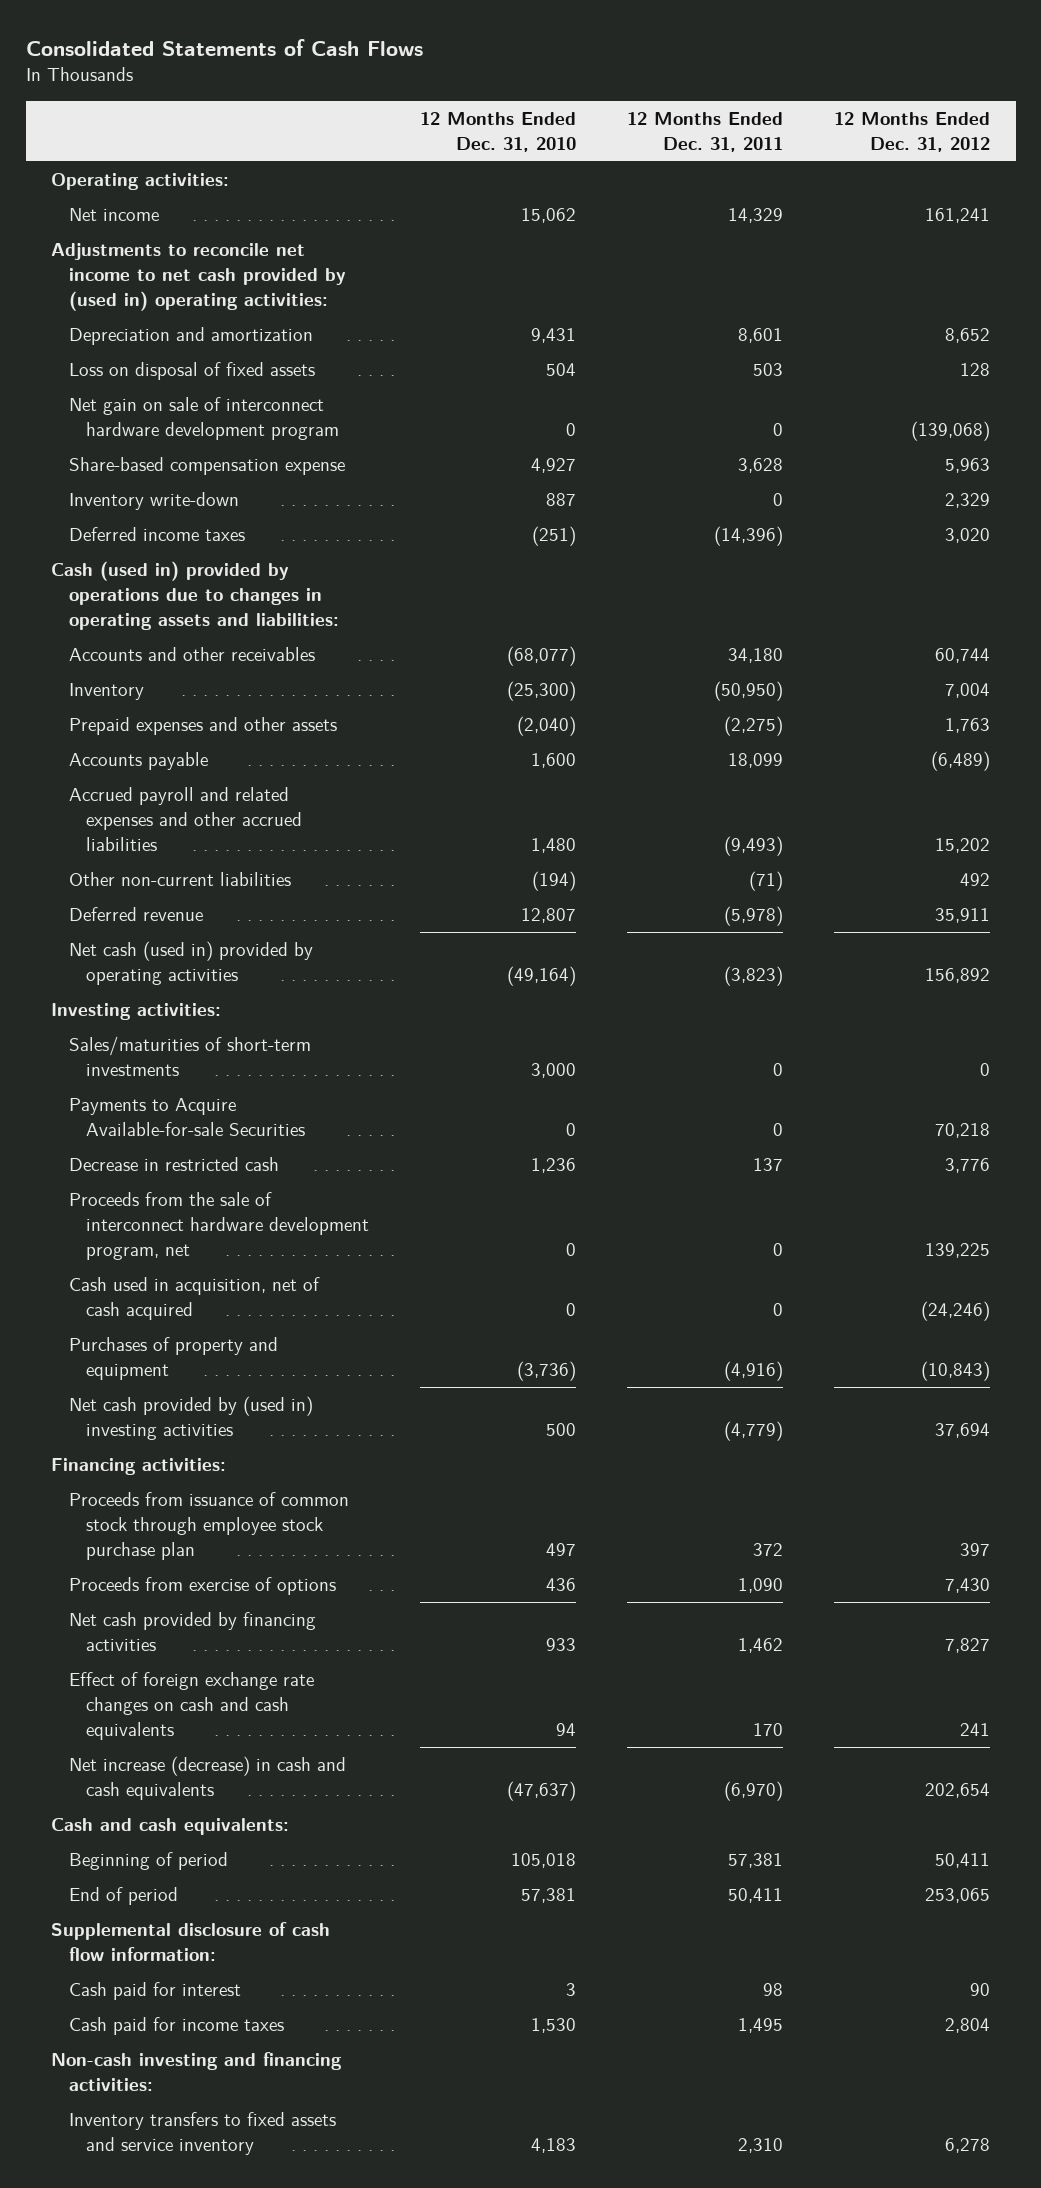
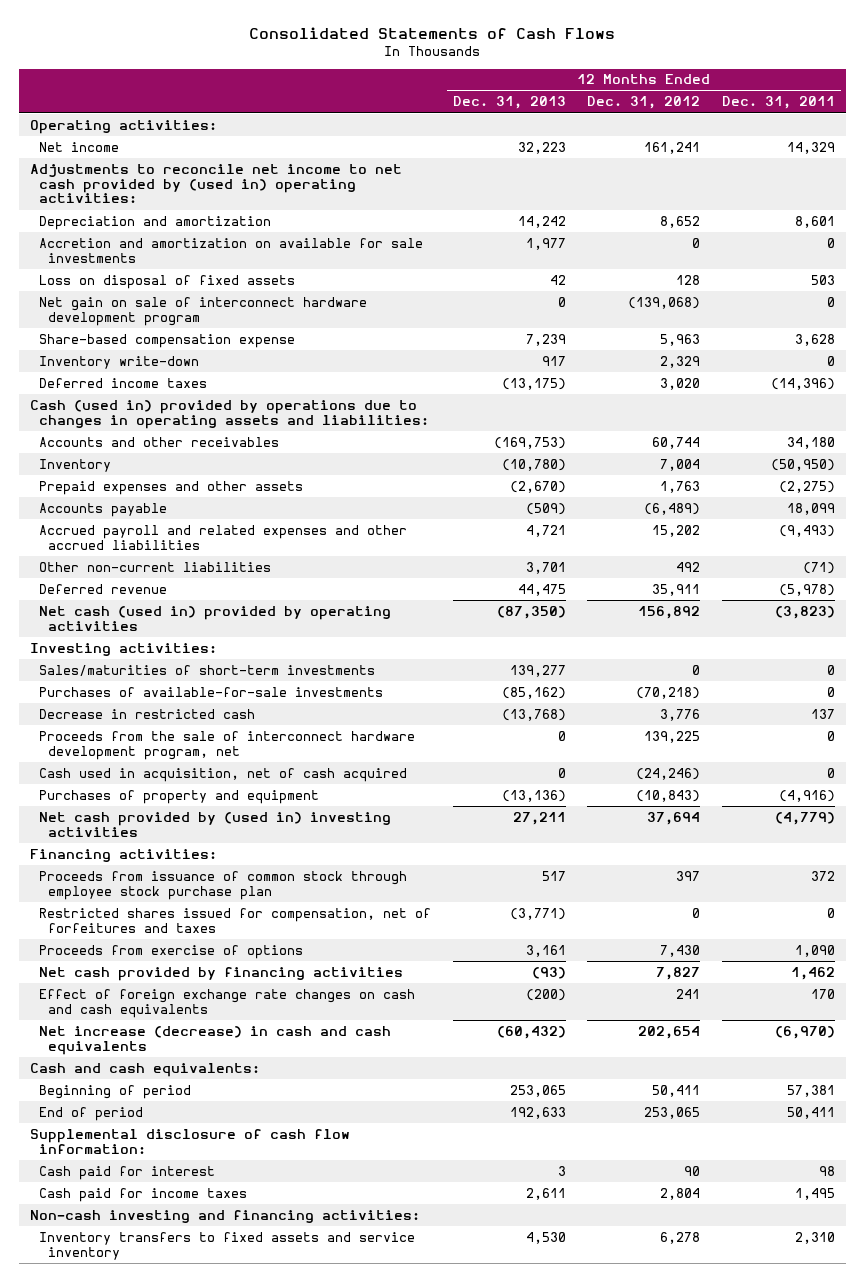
- | 12 Months Ended Dec. 31, 2010 | 12 Months Ended Dec. 31, 2011 | 12 Months Ended Dec. 31, 2012
+ | 12 Months Ended Dec. 31, 2013 | 12 Months Ended Dec. 31, 2012 | 12 Months Ended Dec. 31, 2011
+ Accretion and amortization on available for sale investments | 1,977 | 0 | 0
- Payments to Acquire Available-for-sale Securities | 0 | 0 | 70,218
+ Purchases of available-for-sale investments | (85,162) | (70,218) | 0
+ Restricted shares issued for compensation, net of forfeitures and taxes | (3,771) | 0 | 0

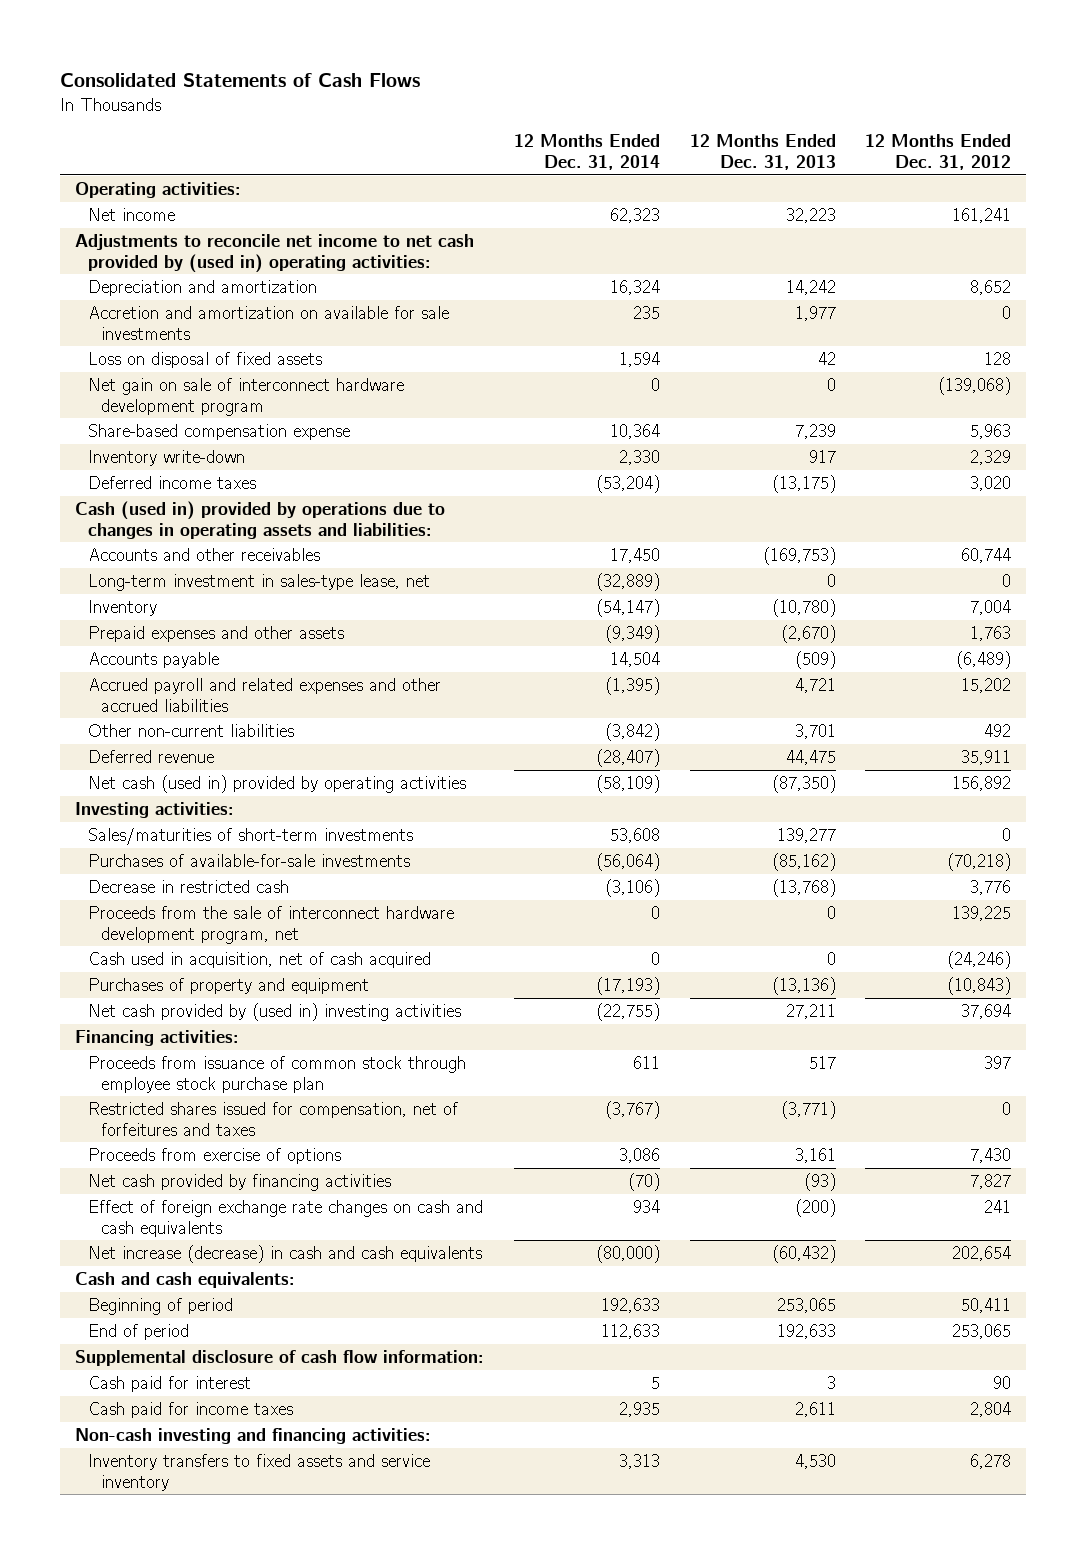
- | 12 Months Ended Dec. 31, 2013 | 12 Months Ended Dec. 31, 2012 | 12 Months Ended Dec. 31, 2011
+ | 12 Months Ended Dec. 31, 2014 | 12 Months Ended Dec. 31, 2013 | 12 Months Ended Dec. 31, 2012
+ Long-term investment in sales-type lease, net | (32,889) | 0 | 0

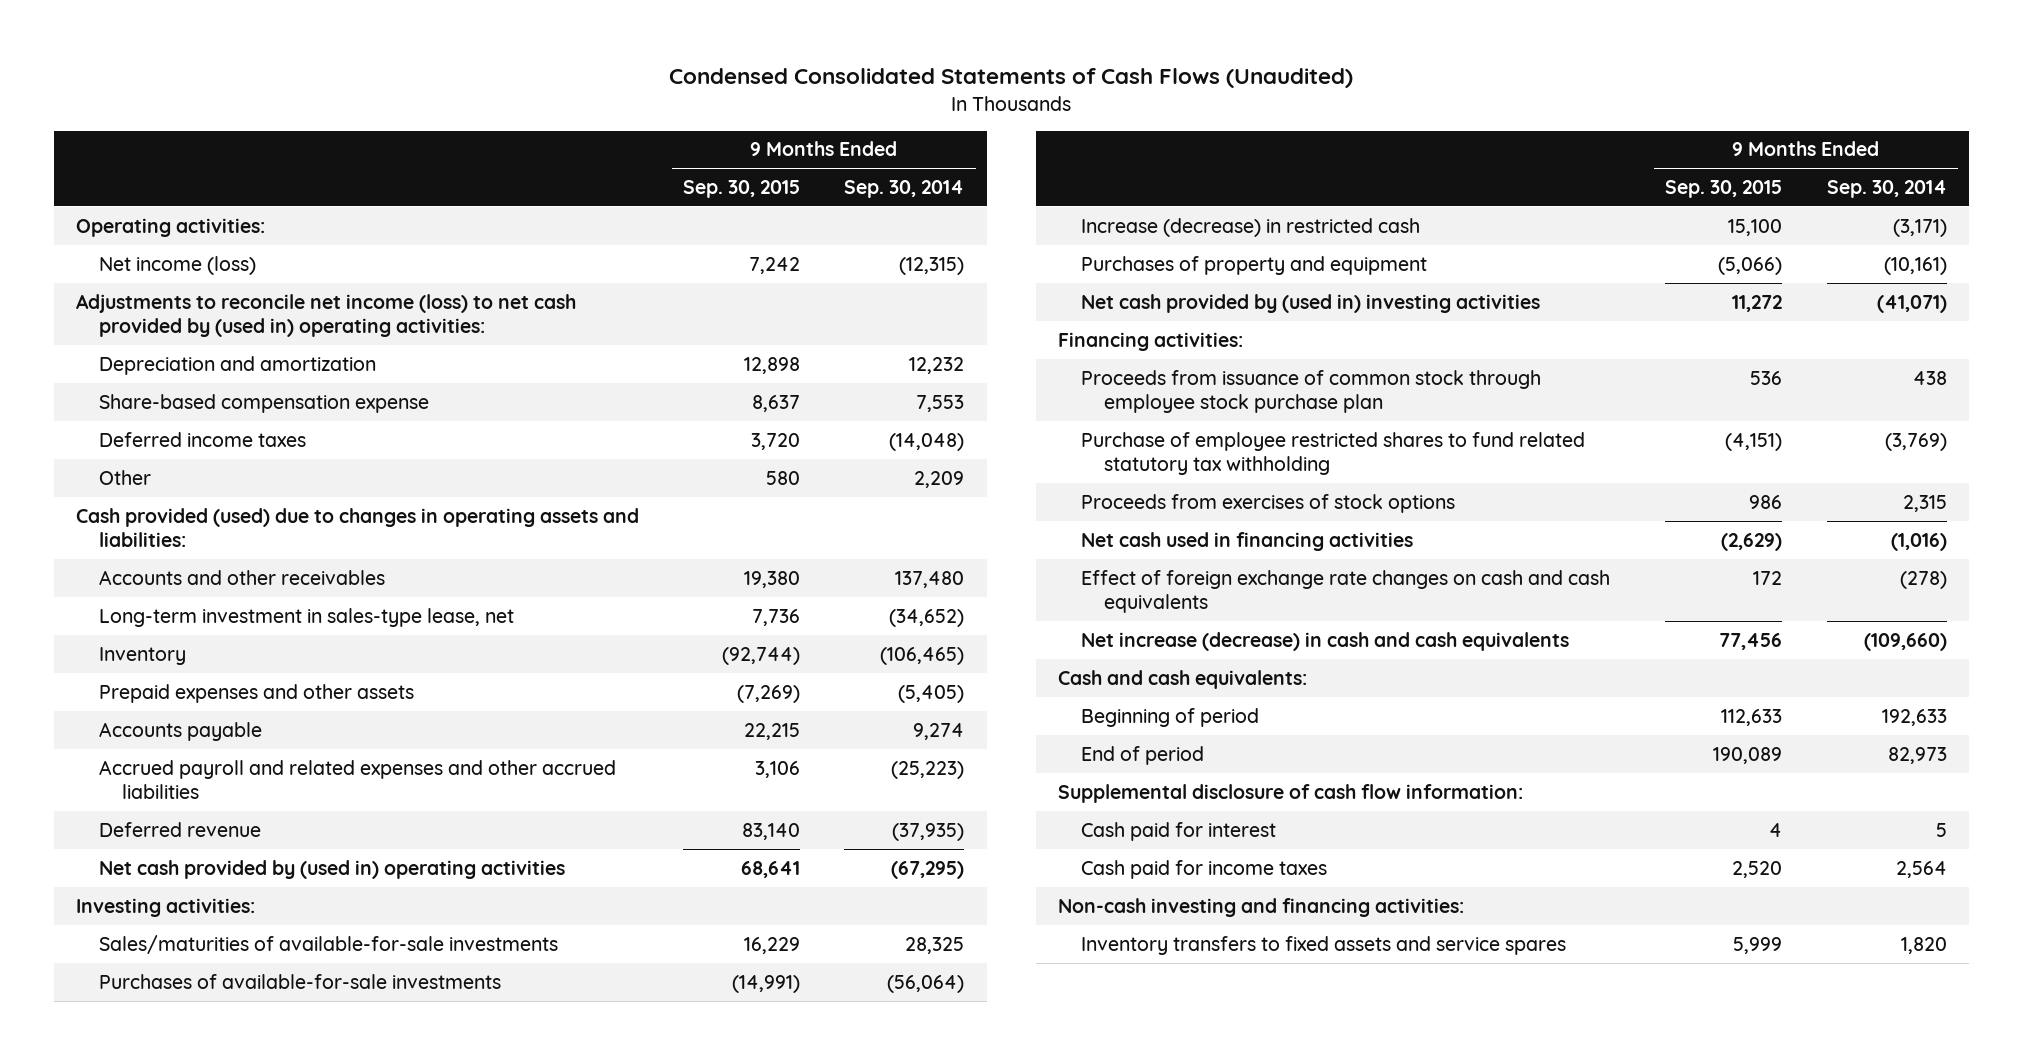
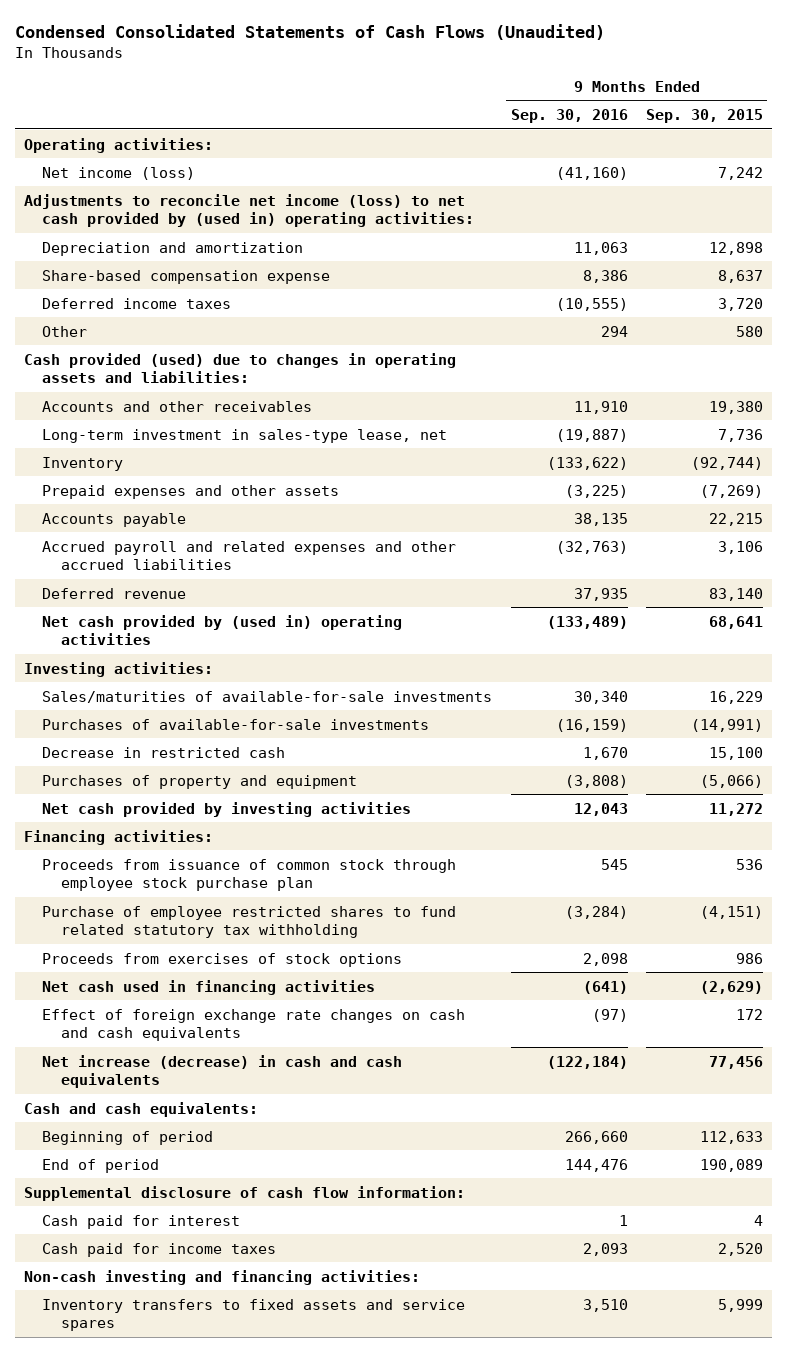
- | 9 Months Ended Sep. 30, 2015 | 9 Months Ended Sep. 30, 2014
+ | 9 Months Ended Sep. 30, 2016 | 9 Months Ended Sep. 30, 2015
- Increase (decrease) in restricted cash | 15,100 | (3,171)
+ Decrease in restricted cash | 1,670 | 15,100
- Net cash provided by (used in) investing activities | 11,272 | (41,071)
+ Net cash provided by investing activities | 12,043 | 11,272

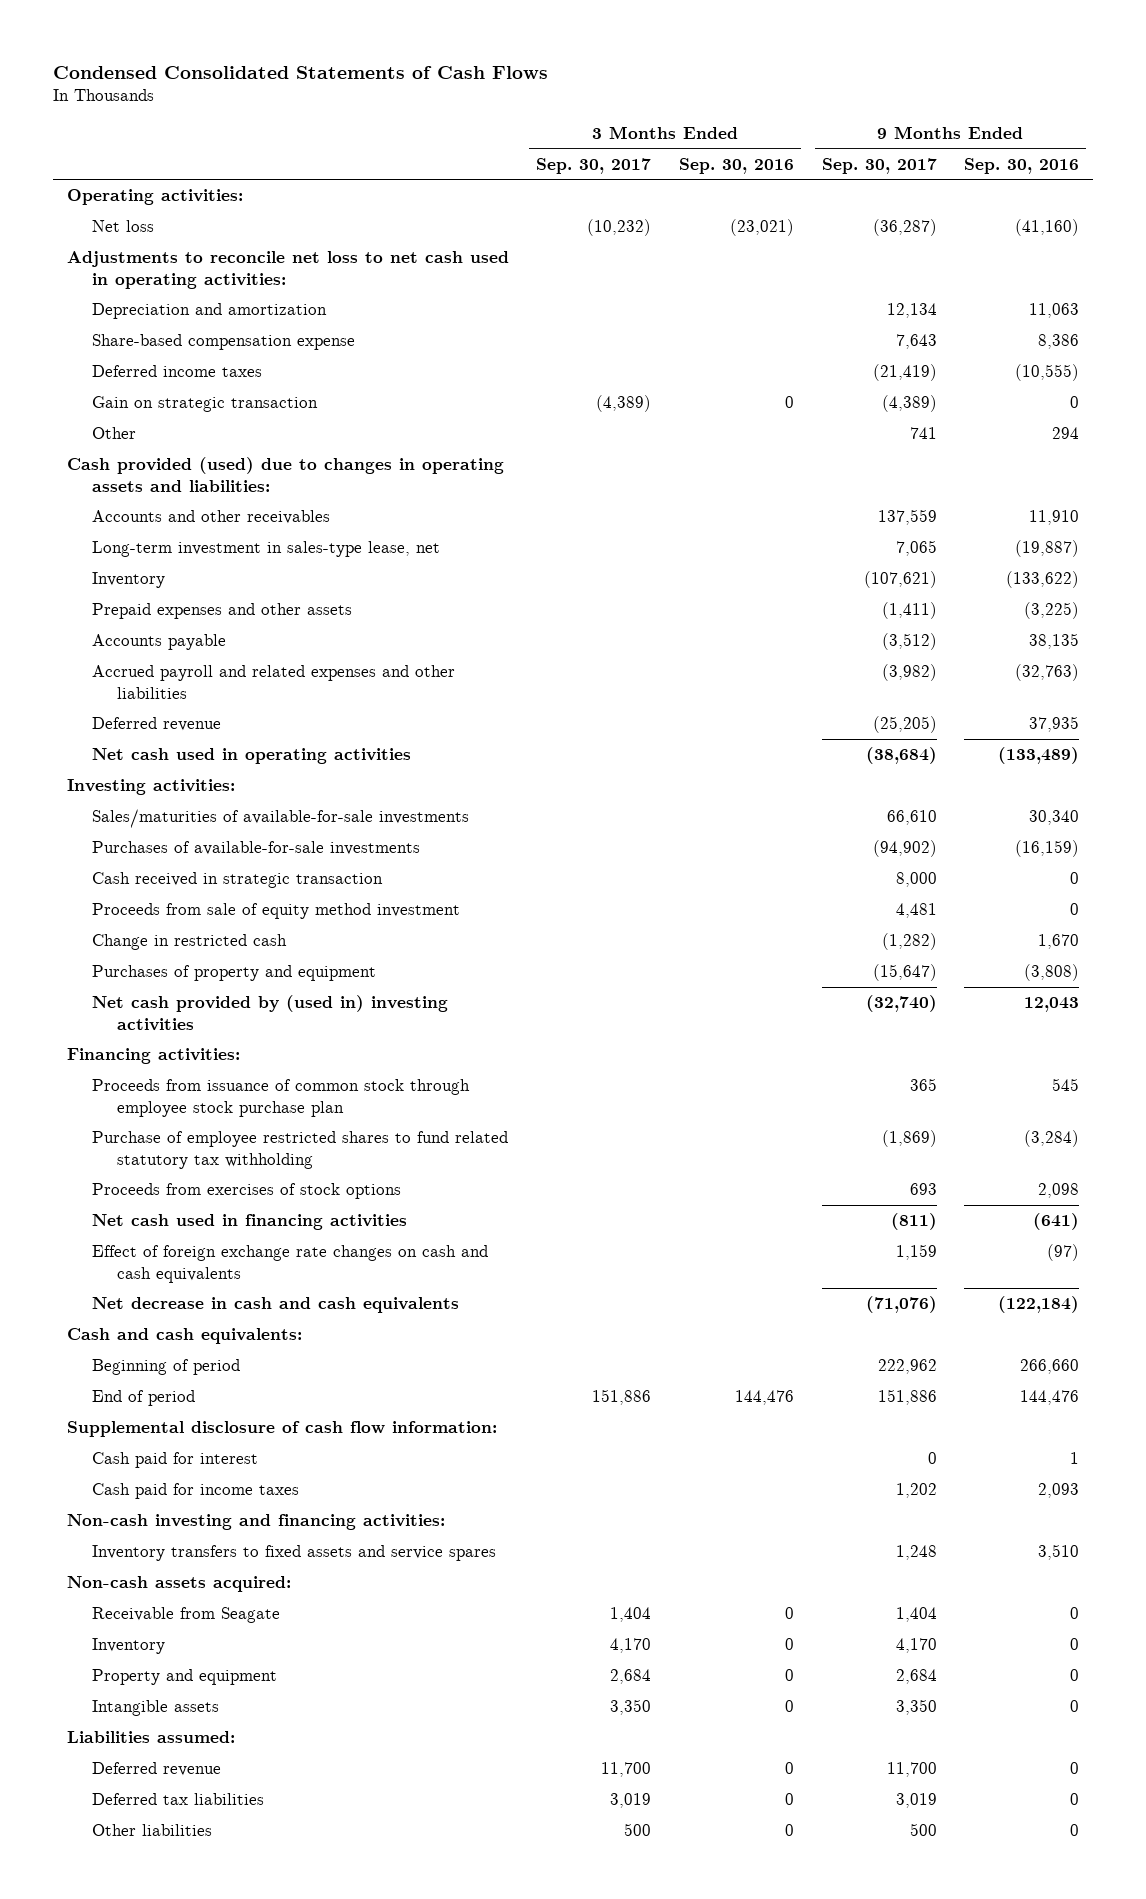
- Condensed Consolidated Statements of Cash Flows (Unaudited)
+ Condensed Consolidated Statements of Cash Flows
- | 9 Months Ended Sep. 30, 2016 | 9 Months Ended Sep. 30, 2015
+ | 3 Months Ended Sep. 30, 2017 | 3 Months Ended Sep. 30, 2016 | 9 Months Ended Sep. 30, 2017 | 9 Months Ended Sep. 30, 2016
- Net income (loss) | (41,160) | 7,242
- Adjustments to reconcile net income (loss) to net cash provided by (used in) operating activities:
+ Net loss | (10,232) | (23,021) | (36,287) | (41,160)
+ Adjustments to reconcile net loss to net cash used in operating activities:
+ Gain on strategic transaction | (4,389) | 0 | (4,389) | 0
- Accrued payroll and related expenses and other accrued liabilities | (32,763) | 3,106
+ Accrued payroll and related expenses and other liabilities | | | (3,982) | (32,763)
- Net cash provided by (used in) operating activities | (133,489) | 68,641
+ Net cash used in operating activities | | | (38,684) | (133,489)
- Decrease in restricted cash | 1,670 | 15,100
+ Cash received in strategic transaction | | | 8,000 | 0
+ Proceeds from sale of equity method investment | | | 4,481 | 0
+ Change in restricted cash | | | (1,282) | 1,670
- Net cash provided by investing activities | 12,043 | 11,272
+ Net cash provided by (used in) investing activities | | | (32,740) | 12,043
- Net increase (decrease) in cash and cash equivalents | (122,184) | 77,456
+ Net decrease in cash and cash equivalents | | | (71,076) | (122,184)
+ Non-cash assets acquired:
+ Receivable from Seagate | 1,404 | 0 | 1,404 | 0
+ Inventory | 4,170 | 0 | 4,170 | 0
+ Property and equipment | 2,684 | 0 | 2,684 | 0
+ Intangible assets | 3,350 | 0 | 3,350 | 0
+ Liabilities assumed:
+ Deferred revenue | 11,700 | 0 | 11,700 | 0
+ Deferred tax liabilities | 3,019 | 0 | 3,019 | 0
+ Other liabilities | 500 | 0 | 500 | 0

